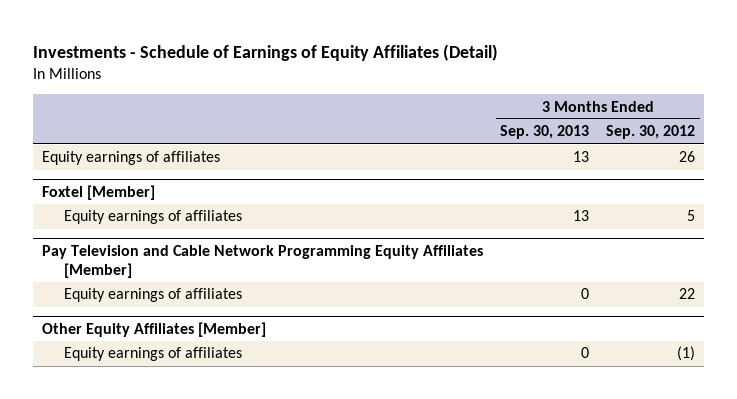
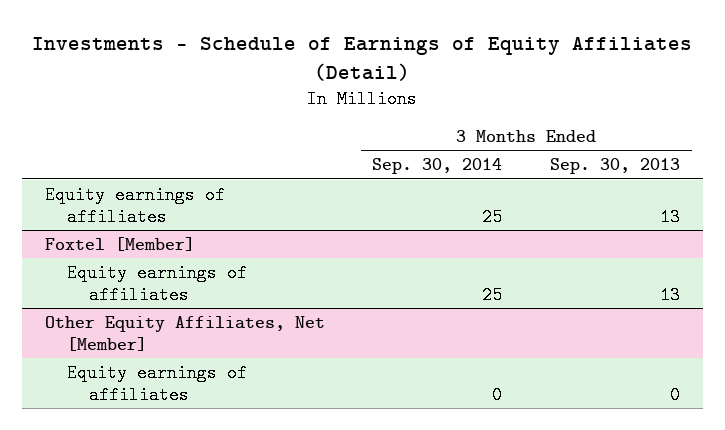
- | 3 Months Ended Sep. 30, 2013 | 3 Months Ended Sep. 30, 2012
+ | 3 Months Ended Sep. 30, 2014 | 3 Months Ended Sep. 30, 2013
- Pay Television and Cable Network Programming Equity Affiliates [Member]
- Equity earnings of affiliates | 0 | 22
- Other Equity Affiliates [Member]
+ Other Equity Affiliates, Net [Member]

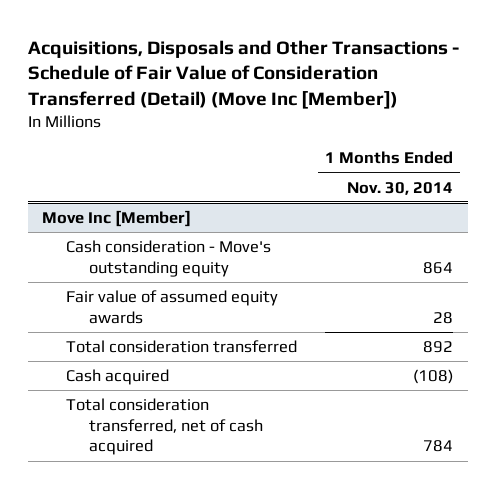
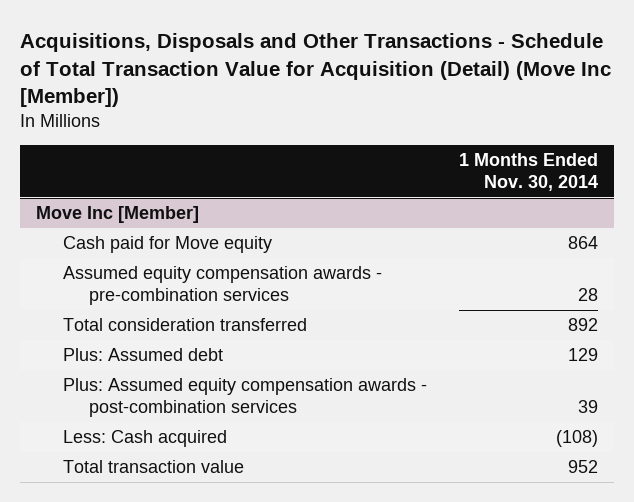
- Acquisitions, Disposals and Other Transactions - Schedule of Fair Value of Consideration Transferred (Detail) (Move Inc [Member])
+ Acquisitions, Disposals and Other Transactions - Schedule of Total Transaction Value for Acquisition (Detail) (Move Inc [Member])
@ Move Inc [Member]
- Cash consideration - Move's outstanding equity | 864
- Fair value of assumed equity awards | 28
+ Cash paid for Move equity | 864
+ Assumed equity compensation awards - pre-combination services | 28
- Cash acquired | (108)
- Total consideration transferred, net of cash acquired | 784
+ Plus: Assumed debt | 129
+ Plus: Assumed equity compensation awards - post-combination services | 39
+ Less: Cash acquired | (108)
+ Total transaction value | 952

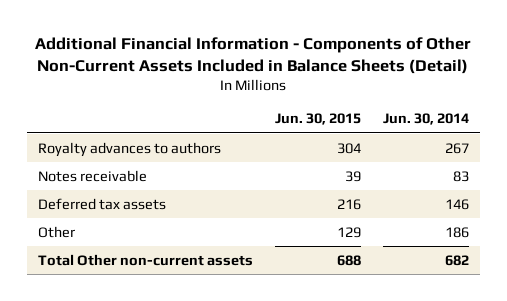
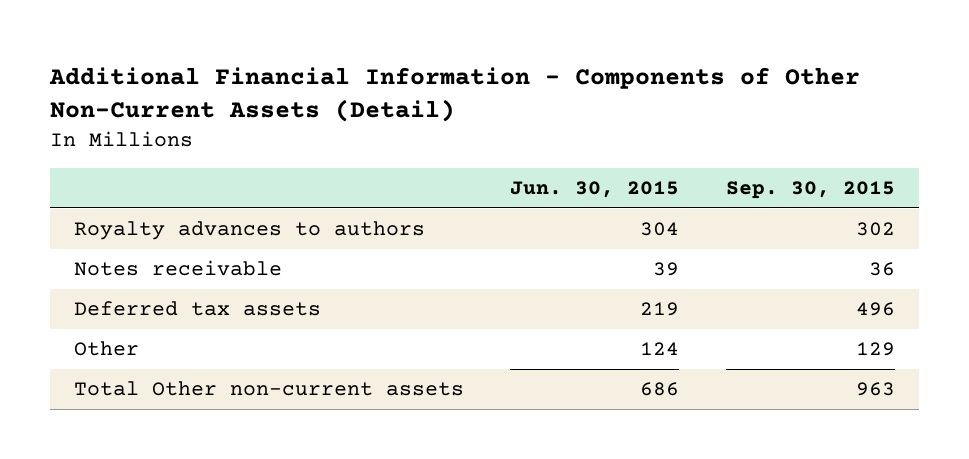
- Additional Financial Information - Components of Other Non-Current Assets Included in Balance Sheets (Detail)
+ Additional Financial Information - Components of Other Non-Current Assets (Detail)
- | Jun. 30, 2015 | Jun. 30, 2014
+ | Jun. 30, 2015 | Sep. 30, 2015
- Deferred tax assets | 216 | 146
- Other | 129 | 186
- Total Other non-current assets | 688 | 682
+ Deferred tax assets | 219 | 496
+ Other | 124 | 129
+ Total Other non-current assets | 686 | 963

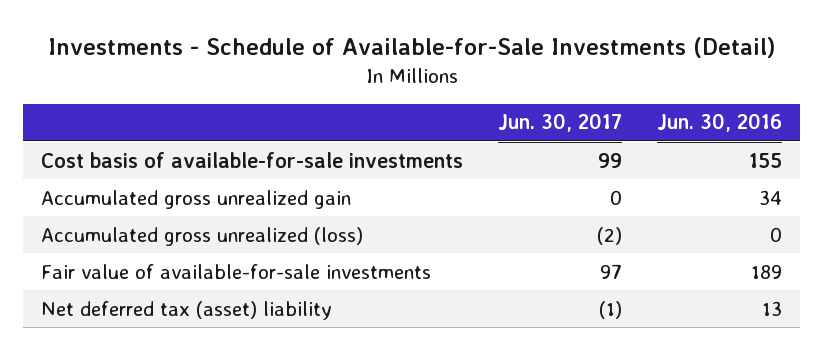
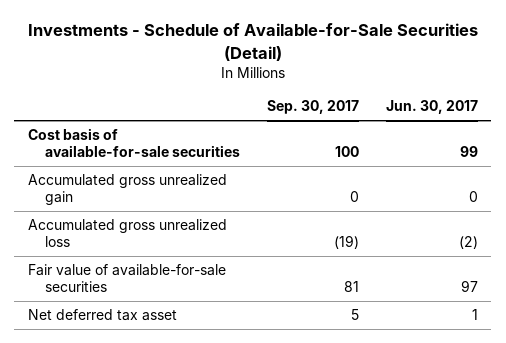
- Investments - Schedule of Available-for-Sale Investments (Detail)
+ Investments - Schedule of Available-for-Sale Securities (Detail)
- | Jun. 30, 2017 | Jun. 30, 2016
+ | Sep. 30, 2017 | Jun. 30, 2017
- Cost basis of available-for-sale investments | 99 | 155
+ Cost basis of available-for-sale securities | 100 | 99
- Accumulated gross unrealized (loss) | (2) | 0
- Fair value of available-for-sale investments | 97 | 189
- Net deferred tax (asset) liability | (1) | 13
+ Accumulated gross unrealized loss | (19) | (2)
+ Fair value of available-for-sale securities | 81 | 97
+ Net deferred tax asset | 5 | 1

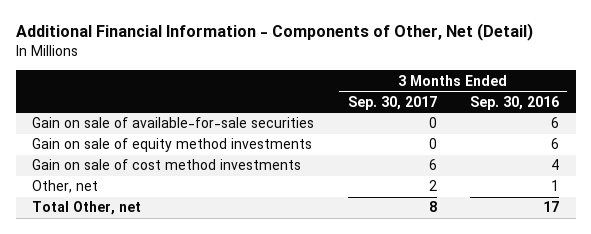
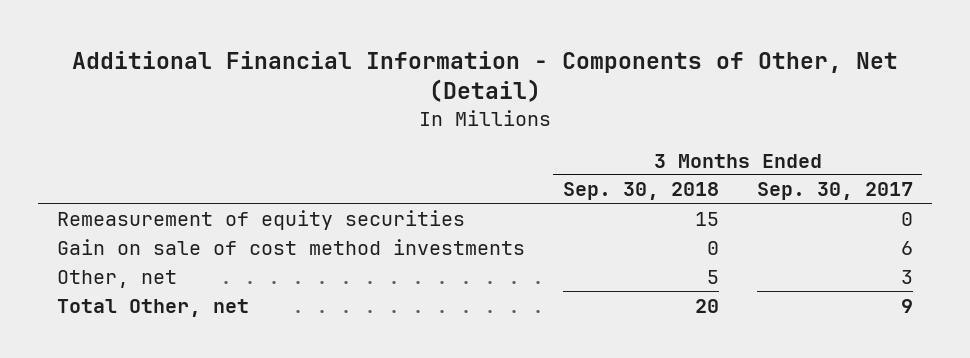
- | 3 Months Ended Sep. 30, 2017 | 3 Months Ended Sep. 30, 2016
+ | 3 Months Ended Sep. 30, 2018 | 3 Months Ended Sep. 30, 2017
- Gain on sale of available-for-sale securities | 0 | 6
- Gain on sale of equity method investments | 0 | 6
+ Remeasurement of equity securities | 15 | 0
- Other, net | 2 | 1
- Total Other, net | 8 | 17
+ Other, net | 5 | 3
+ Total Other, net | 20 | 9

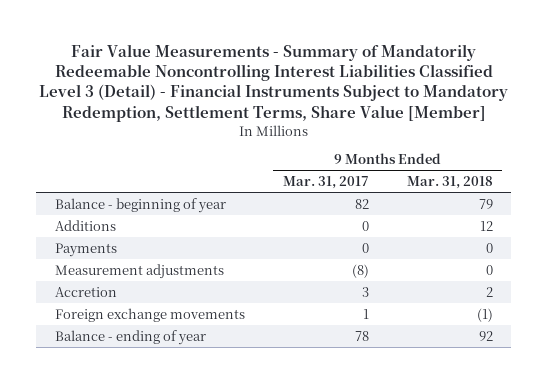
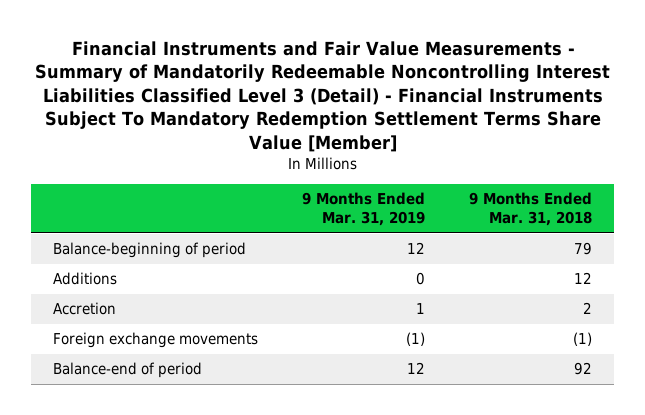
- Fair Value Measurements - Summary of Mandatorily Redeemable Noncontrolling Interest Liabilities Classified Level 3 (Detail) - Financial Instruments Subject to Mandatory Redemption, Settlement Terms, Share Value [Member]
+ Financial Instruments and Fair Value Measurements - Summary of Mandatorily Redeemable Noncontrolling Interest Liabilities Classified Level 3 (Detail) - Financial Instruments Subject To Mandatory Redemption Settlement Terms Share Value [Member]
- | 9 Months Ended Mar. 31, 2017 | 9 Months Ended Mar. 31, 2018
+ | 9 Months Ended Mar. 31, 2019 | 9 Months Ended Mar. 31, 2018
- Balance - beginning of year | 82 | 79
+ Balance-beginning of period | 12 | 79
- Payments | 0 | 0
- Measurement adjustments | (8) | 0
- Balance - ending of year | 78 | 92
+ Balance-end of period | 12 | 92

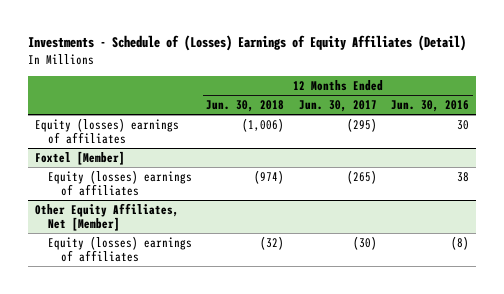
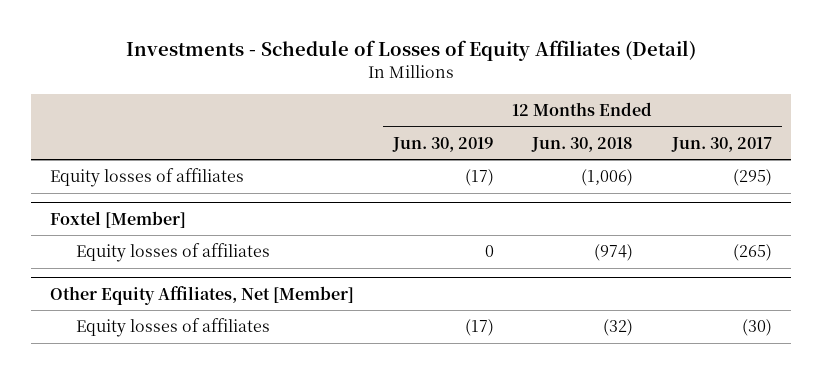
- Investments - Schedule of (Losses) Earnings of Equity Affiliates (Detail)
+ Investments - Schedule of Losses of Equity Affiliates (Detail)
- | 12 Months Ended Jun. 30, 2018 | 12 Months Ended Jun. 30, 2017 | 12 Months Ended Jun. 30, 2016
+ | 12 Months Ended Jun. 30, 2019 | 12 Months Ended Jun. 30, 2018 | 12 Months Ended Jun. 30, 2017
- Equity (losses) earnings of affiliates | (1,006) | (295) | 30
+ Equity losses of affiliates | (17) | (1,006) | (295)
@ Foxtel [Member]
- Equity (losses) earnings of affiliates | (974) | (265) | 38
+ Equity losses of affiliates | 0 | (974) | (265)
@ Other Equity Affiliates, Net [Member]
- Equity (losses) earnings of affiliates | (32) | (30) | (8)
+ Equity losses of affiliates | (17) | (32) | (30)

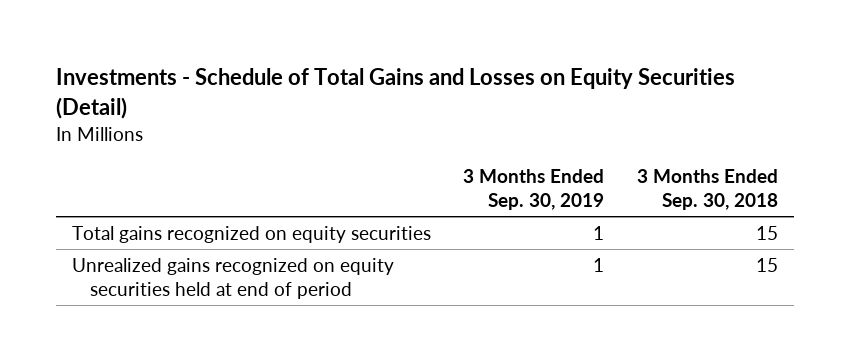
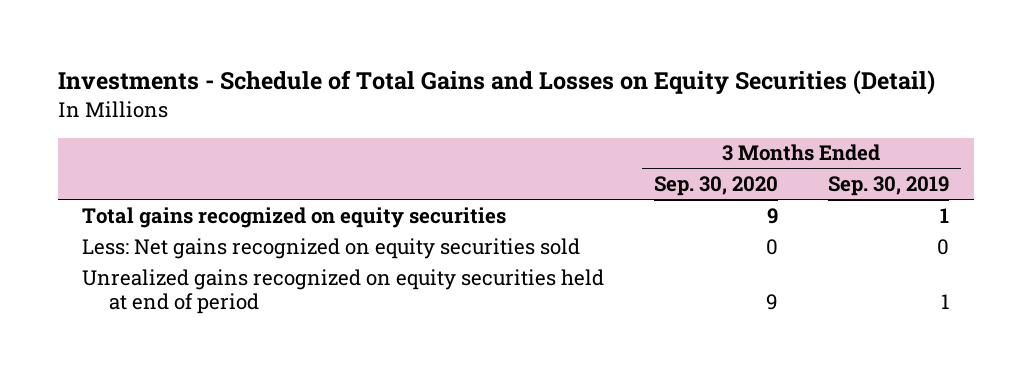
- | 3 Months Ended Sep. 30, 2019 | 3 Months Ended Sep. 30, 2018
+ | 3 Months Ended Sep. 30, 2020 | 3 Months Ended Sep. 30, 2019
+ Less: Net gains recognized on equity securities sold | 0 | 0

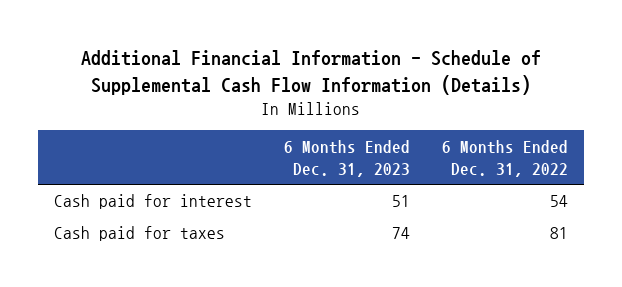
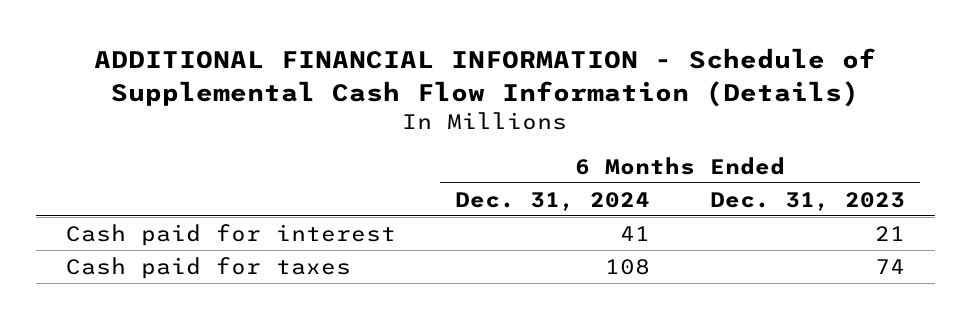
- Additional Financial Information - Schedule of Supplemental Cash Flow Information (Details)
+ ADDITIONAL FINANCIAL INFORMATION - Schedule of Supplemental Cash Flow Information (Details)
- | 6 Months Ended Dec. 31, 2023 | 6 Months Ended Dec. 31, 2022
+ | 6 Months Ended Dec. 31, 2024 | 6 Months Ended Dec. 31, 2023
- Cash paid for interest | 51 | 54
+ Cash paid for interest | 41 | 21

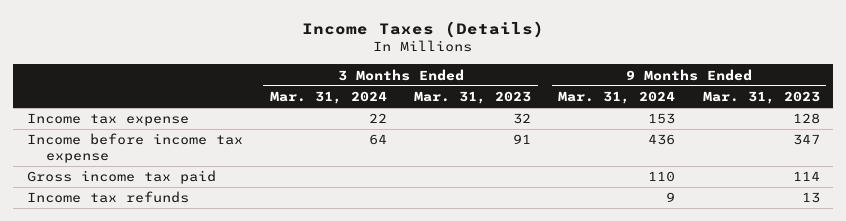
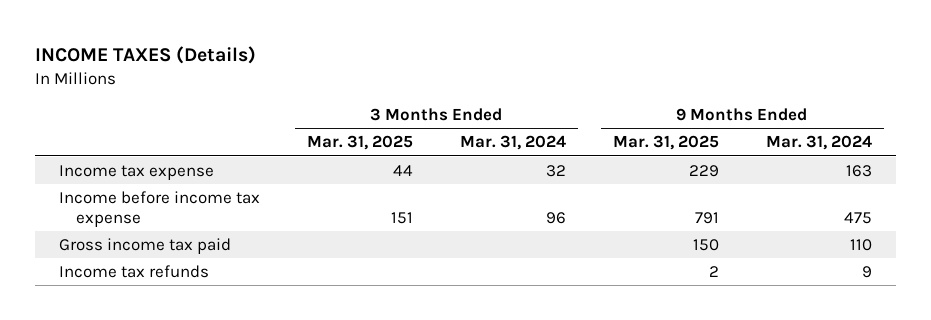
- Income Taxes (Details)
+ INCOME TAXES (Details)
- | 3 Months Ended Mar. 31, 2024 | 3 Months Ended Mar. 31, 2023 | 9 Months Ended Mar. 31, 2024 | 9 Months Ended Mar. 31, 2023
+ | 3 Months Ended Mar. 31, 2025 | 3 Months Ended Mar. 31, 2024 | 9 Months Ended Mar. 31, 2025 | 9 Months Ended Mar. 31, 2024
- Income tax expense | 22 | 32 | 153 | 128
- Income before income tax expense | 64 | 91 | 436 | 347
+ Income tax expense | 44 | 32 | 229 | 163
+ Income before income tax expense | 151 | 96 | 791 | 475

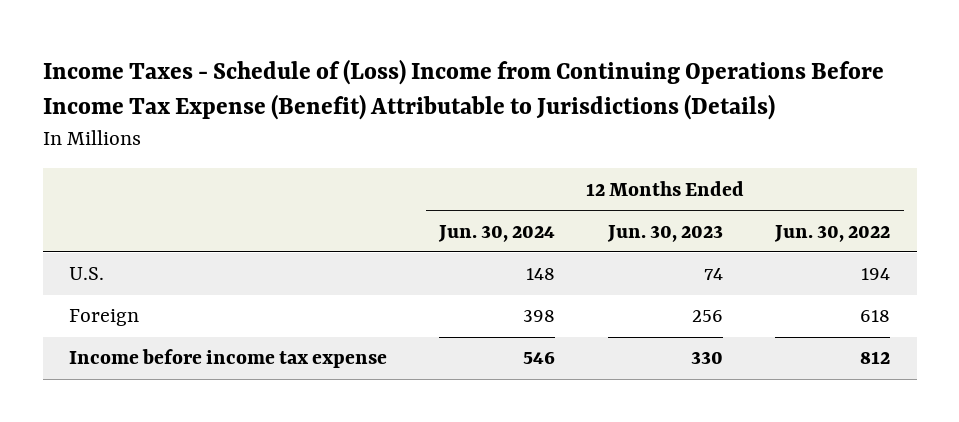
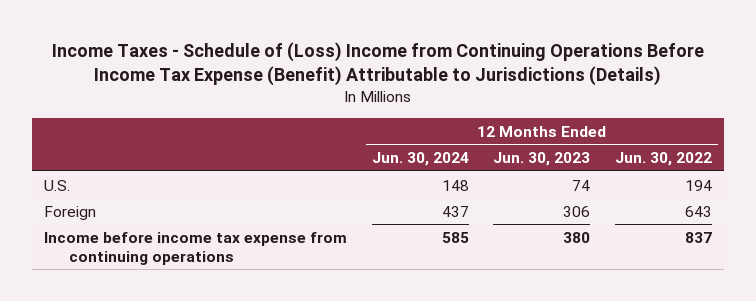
- Foreign | 398 | 256 | 618
- Income before income tax expense | 546 | 330 | 812
+ Foreign | 437 | 306 | 643
+ Income before income tax expense from continuing operations | 585 | 380 | 837

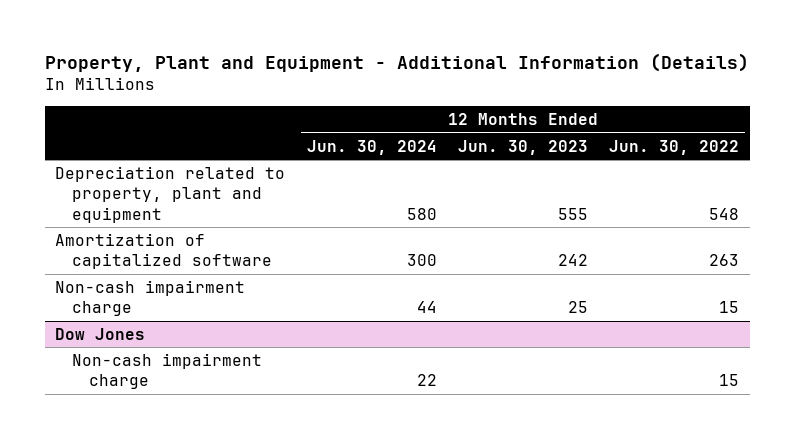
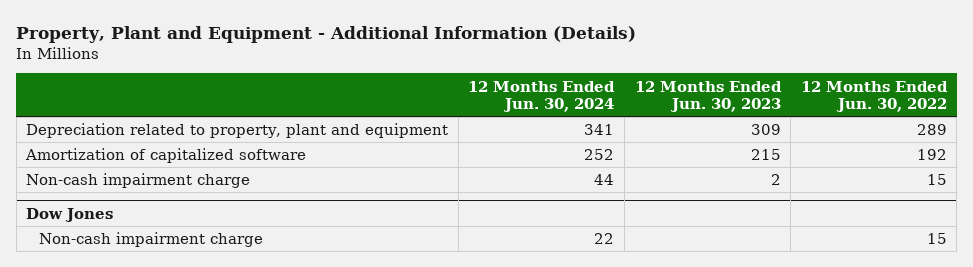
- Depreciation related to property, plant and equipment | 580 | 555 | 548
- Amortization of capitalized software | 300 | 242 | 263
- Non-cash impairment charge | 44 | 25 | 15
+ Depreciation related to property, plant and equipment | 341 | 309 | 289
+ Amortization of capitalized software | 252 | 215 | 192
+ Non-cash impairment charge | 44 | 2 | 15

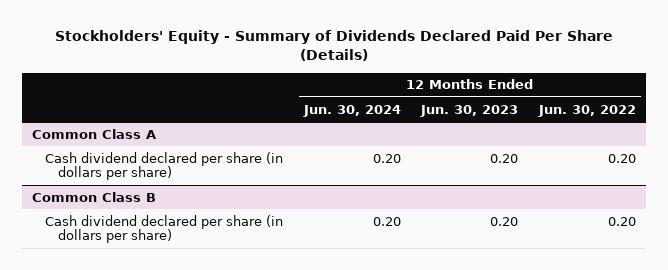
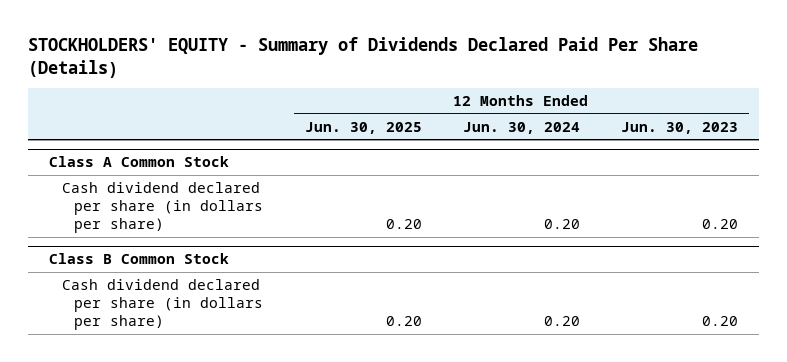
- Stockholders' Equity - Summary of Dividends Declared Paid Per Share (Details)
+ STOCKHOLDERS' EQUITY - Summary of Dividends Declared Paid Per Share (Details)
- | 12 Months Ended Jun. 30, 2024 | 12 Months Ended Jun. 30, 2023 | 12 Months Ended Jun. 30, 2022
+ | 12 Months Ended Jun. 30, 2025 | 12 Months Ended Jun. 30, 2024 | 12 Months Ended Jun. 30, 2023
- Common Class A
+ Class A Common Stock
- Common Class B
+ Class B Common Stock

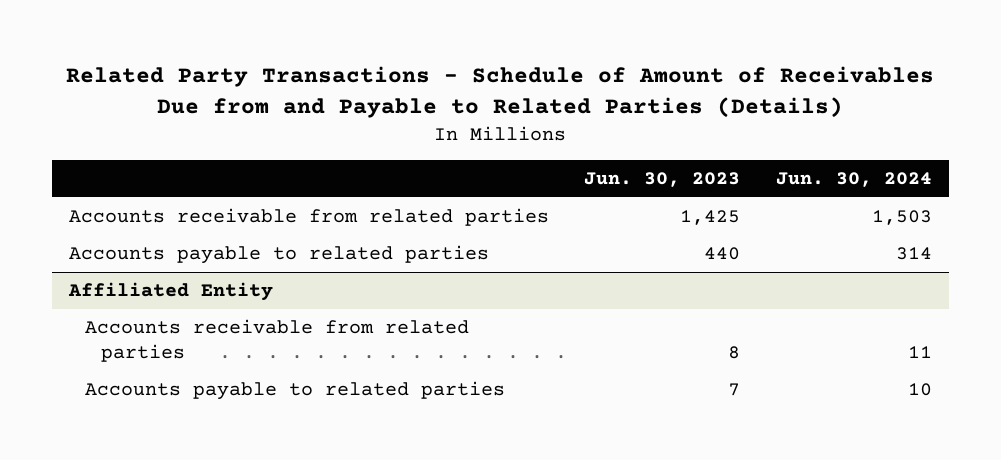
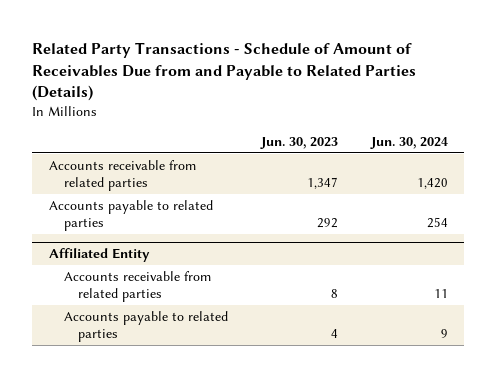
- Accounts receivable from related parties | 1,425 | 1,503
- Accounts payable to related parties | 440 | 314
+ Accounts receivable from related parties | 1,347 | 1,420
+ Accounts payable to related parties | 292 | 254
@ Affiliated Entity
- Accounts payable to related parties | 7 | 10
+ Accounts payable to related parties | 4 | 9

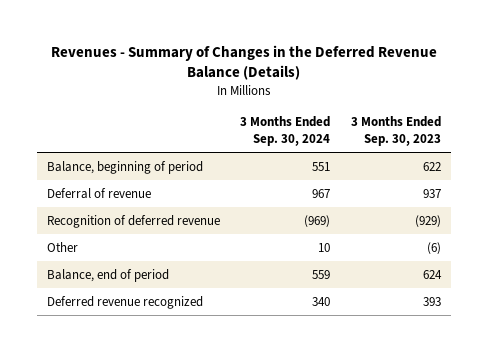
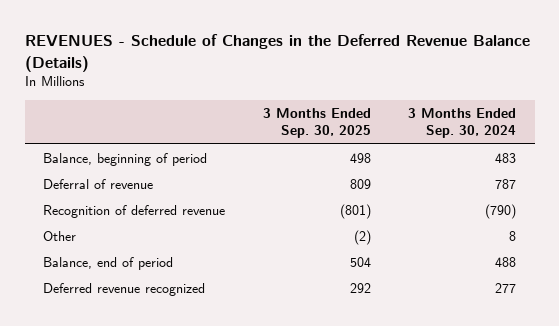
- Revenues - Summary of Changes in the Deferred Revenue Balance (Details)
+ REVENUES - Schedule of Changes in the Deferred Revenue Balance (Details)
- | 3 Months Ended Sep. 30, 2024 | 3 Months Ended Sep. 30, 2023
+ | 3 Months Ended Sep. 30, 2025 | 3 Months Ended Sep. 30, 2024
- Balance, beginning of period | 551 | 622
- Deferral of revenue | 967 | 937
- Recognition of deferred revenue | (969) | (929)
- Other | 10 | (6)
- Balance, end of period | 559 | 624
- Deferred revenue recognized | 340 | 393
+ Balance, beginning of period | 498 | 483
+ Deferral of revenue | 809 | 787
+ Recognition of deferred revenue | (801) | (790)
+ Other | (2) | 8
+ Balance, end of period | 504 | 488
+ Deferred revenue recognized | 292 | 277

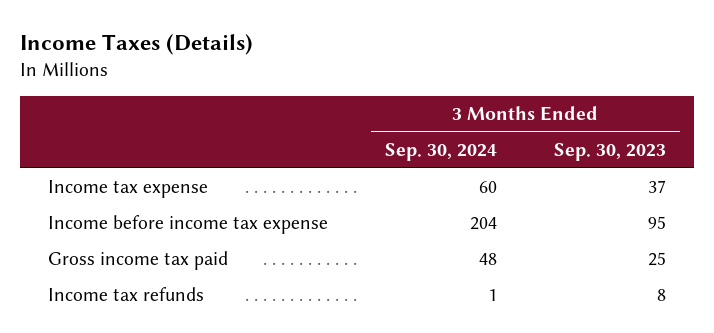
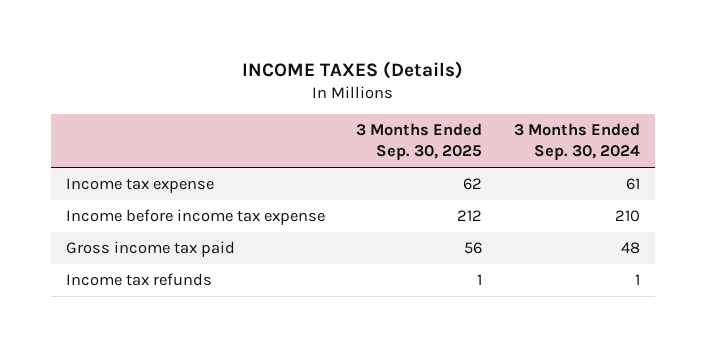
- Income Taxes (Details)
+ INCOME TAXES (Details)
- | 3 Months Ended Sep. 30, 2024 | 3 Months Ended Sep. 30, 2023
+ | 3 Months Ended Sep. 30, 2025 | 3 Months Ended Sep. 30, 2024
- Income tax expense | 60 | 37
- Income before income tax expense | 204 | 95
+ Income tax expense | 62 | 61
+ Income before income tax expense | 212 | 210

